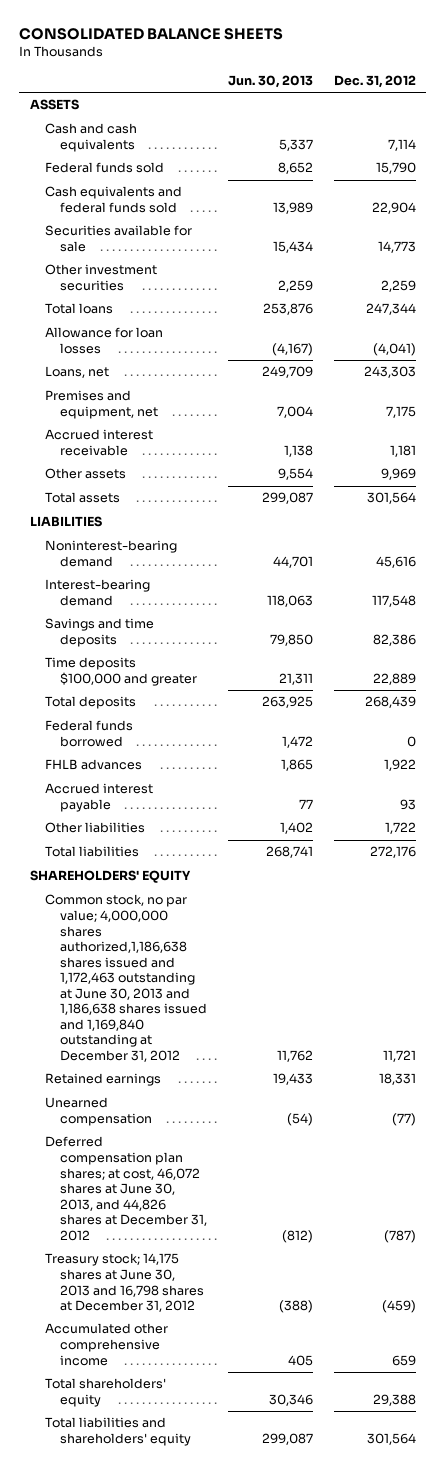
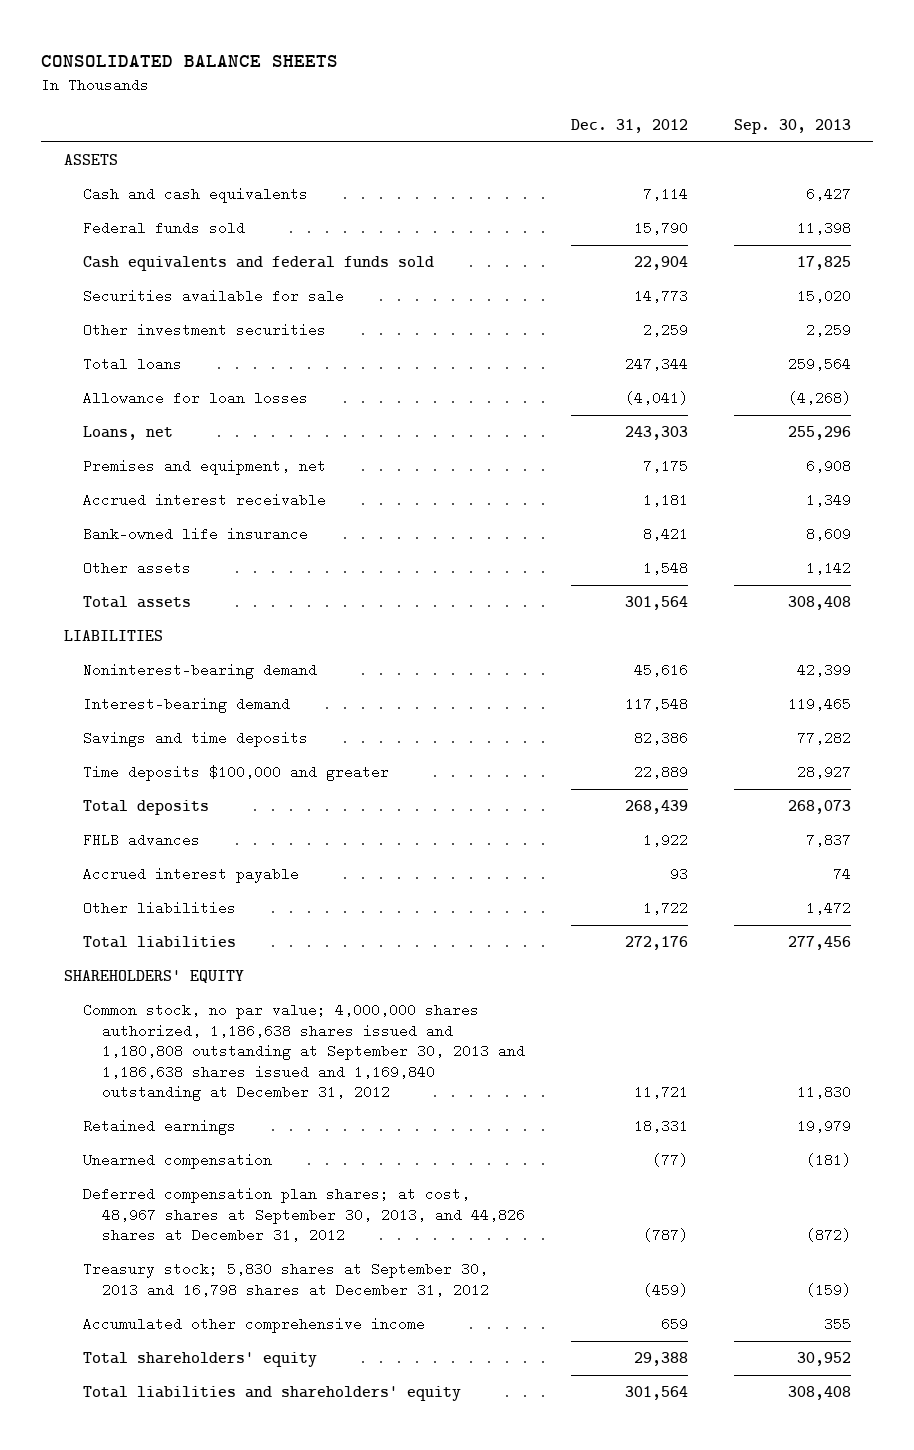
- | Jun. 30, 2013 | Dec. 31, 2012
+ | Dec. 31, 2012 | Sep. 30, 2013
- Other assets | 9,554 | 9,969
+ Bank-owned life insurance | 8,421 | 8,609
+ Other assets | 1,548 | 1,142
- Federal funds borrowed | 1,472 | 0
- Common stock, no par value; 4,000,000 shares authorized,1,186,638 shares issued and 1,172,463 outstanding at June 30, 2013 and 1,186,638 shares issued and 1,169,840 outstanding at December 31, 2012 | 11,762 | 11,721
+ Common stock, no par value; 4,000,000 shares authorized, 1,186,638 shares issued and 1,180,808 outstanding at September 30, 2013 and 1,186,638 shares issued and 1,169,840 outstanding at December 31, 2012 | 11,721 | 11,830
- Deferred compensation plan shares; at cost, 46,072 shares at June 30, 2013, and 44,826 shares at December 31, 2012 | (812) | (787)
- Treasury stock; 14,175 shares at June 30, 2013 and 16,798 shares at December 31, 2012 | (388) | (459)
+ Deferred compensation plan shares; at cost, 48,967 shares at September 30, 2013, and 44,826 shares at December 31, 2012 | (787) | (872)
+ Treasury stock; 5,830 shares at September 30, 2013 and 16,798 shares at December 31, 2012 | (459) | (159)

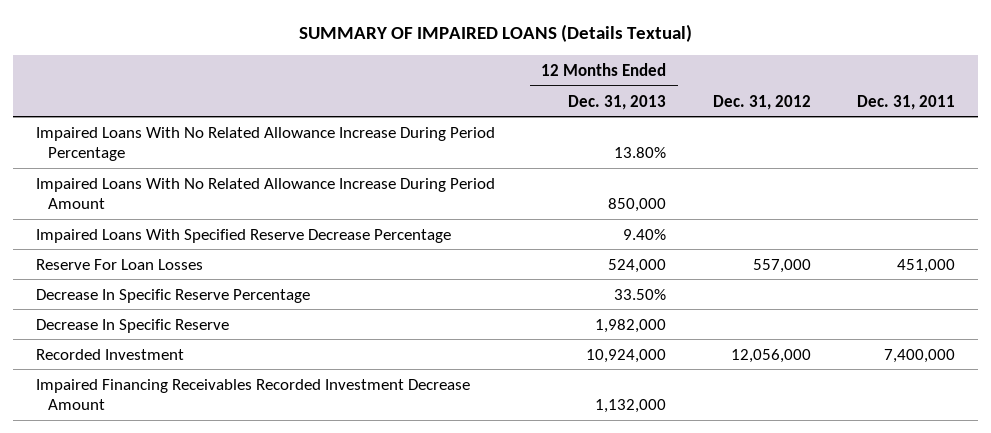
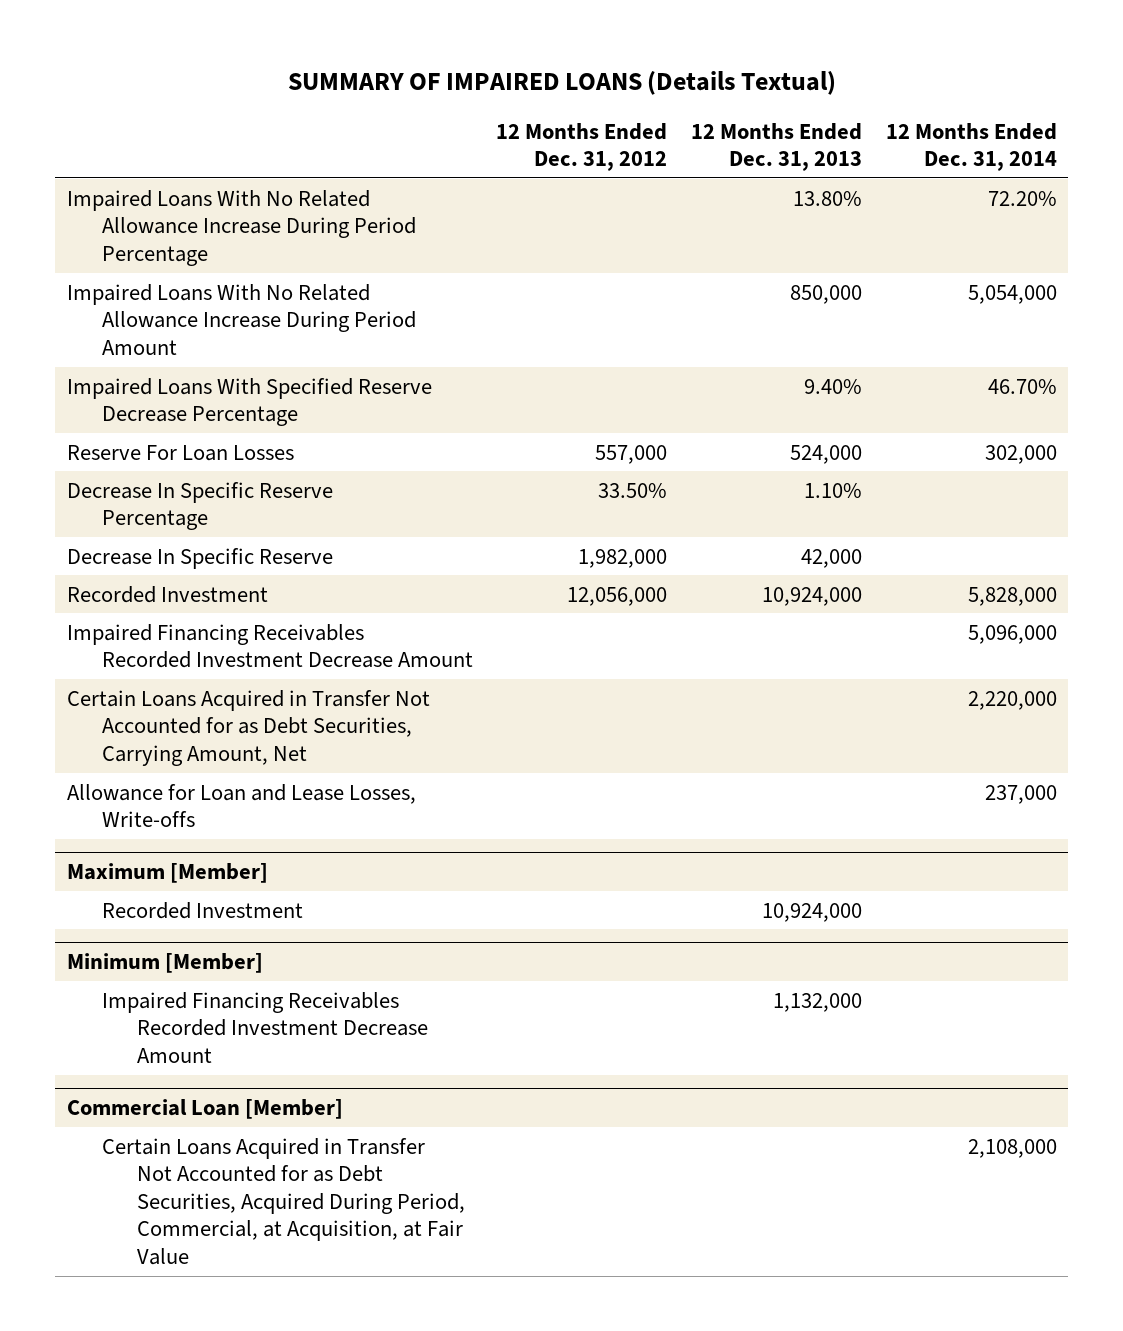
- | 12 Months Ended Dec. 31, 2013 | Dec. 31, 2012 | Dec. 31, 2011
+ | 12 Months Ended Dec. 31, 2012 | 12 Months Ended Dec. 31, 2013 | 12 Months Ended Dec. 31, 2014
- Decrease In Specific Reserve Percentage | 33.50% | |
- Decrease In Specific Reserve | 1,982,000 | |
+ Decrease In Specific Reserve Percentage | 33.50% | 1.10% |
+ Decrease In Specific Reserve | 1,982,000 | 42,000 |
+ Impaired Financing Receivables Recorded Investment Decrease Amount | | | 5,096,000
+ Certain Loans Acquired in Transfer Not Accounted for as Debt Securities, Carrying Amount, Net | | | 2,220,000
+ Allowance for Loan and Lease Losses, Write-offs | | | 237,000
+ Maximum [Member]
+ Recorded Investment | | 10,924,000 |
+ Minimum [Member]
+ Commercial Loan [Member]
+ Certain Loans Acquired in Transfer Not Accounted for as Debt Securities, Acquired During Period, Commercial, at Acquisition, at Fair Value | | | 2,108,000

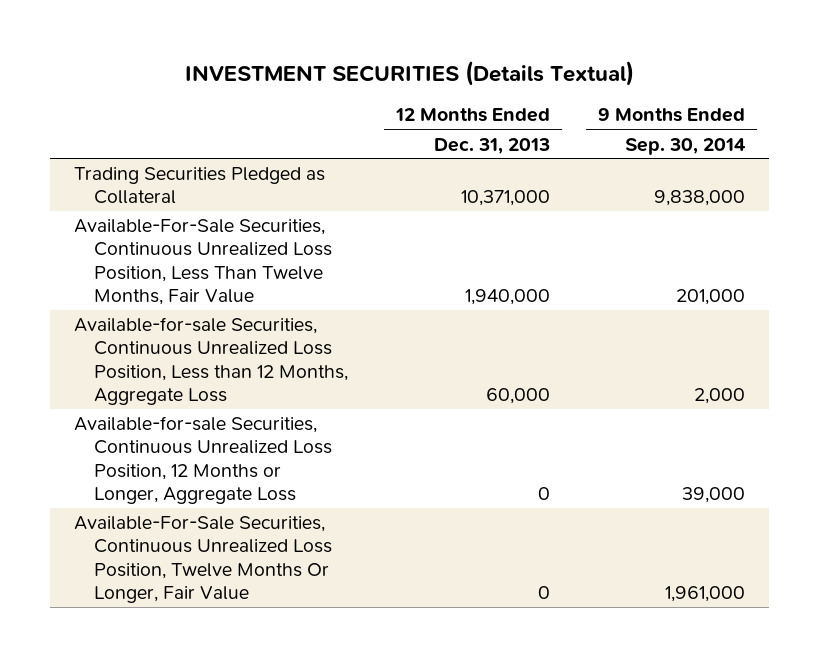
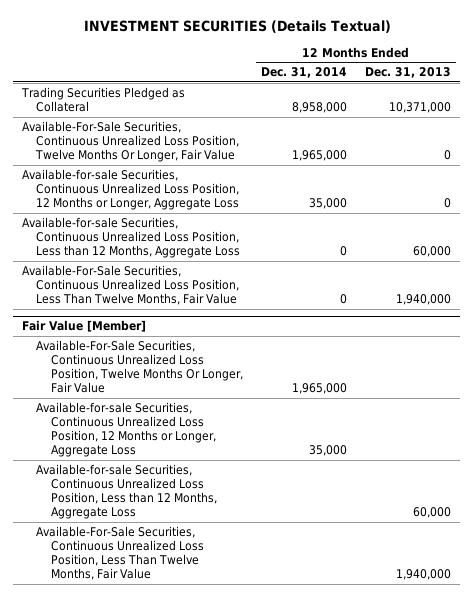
- | 12 Months Ended Dec. 31, 2013 | 9 Months Ended Sep. 30, 2014
+ | 12 Months Ended Dec. 31, 2014 | 12 Months Ended Dec. 31, 2013
moved up: Available-For-Sale Securities, Continuous Unrealized Loss Position, Twelve Months Or Longer, Fair Value | 1,965,000 | 0
moved up: Available-for-sale Securities, Continuous Unrealized Loss Position, 12 Months or Longer, Aggregate Loss | 35,000 | 0
+ Available-for-sale Securities, Continuous Unrealized Loss Position, Less than 12 Months, Aggregate Loss | 0 | 60,000
+ Fair Value [Member]
+ Available-For-Sale Securities, Continuous Unrealized Loss Position, Twelve Months Or Longer, Fair Value | 1,965,000 |
+ Available-for-sale Securities, Continuous Unrealized Loss Position, 12 Months or Longer, Aggregate Loss | 35,000 |
+ Available-For-Sale Securities, Continuous Unrealized Loss Position, Less Than Twelve Months, Fair Value | | 1,940,000

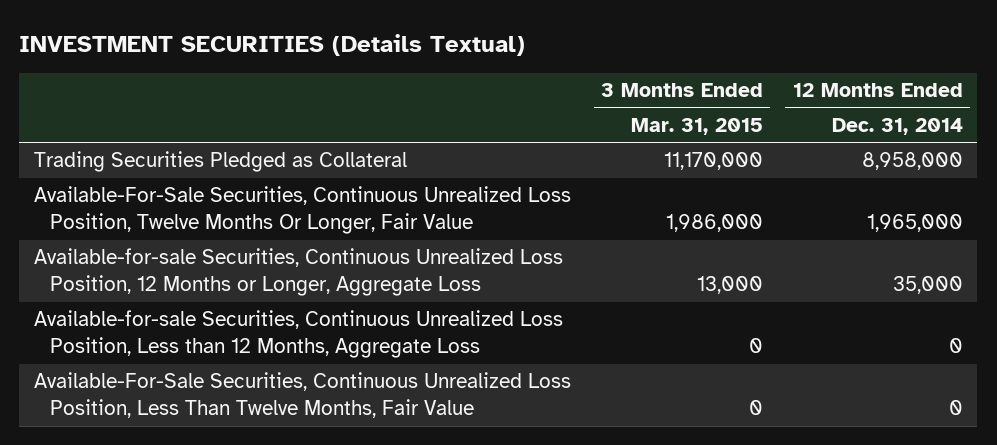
- | 12 Months Ended Dec. 31, 2014 | 12 Months Ended Dec. 31, 2013
+ | 3 Months Ended Mar. 31, 2015 | 12 Months Ended Dec. 31, 2014
- Fair Value [Member]
- Available-For-Sale Securities, Continuous Unrealized Loss Position, Twelve Months Or Longer, Fair Value | 1,965,000 |
- Available-for-sale Securities, Continuous Unrealized Loss Position, 12 Months or Longer, Aggregate Loss | 35,000 |
- Available-for-sale Securities, Continuous Unrealized Loss Position, Less than 12 Months, Aggregate Loss | | 60,000
- Available-For-Sale Securities, Continuous Unrealized Loss Position, Less Than Twelve Months, Fair Value | | 1,940,000

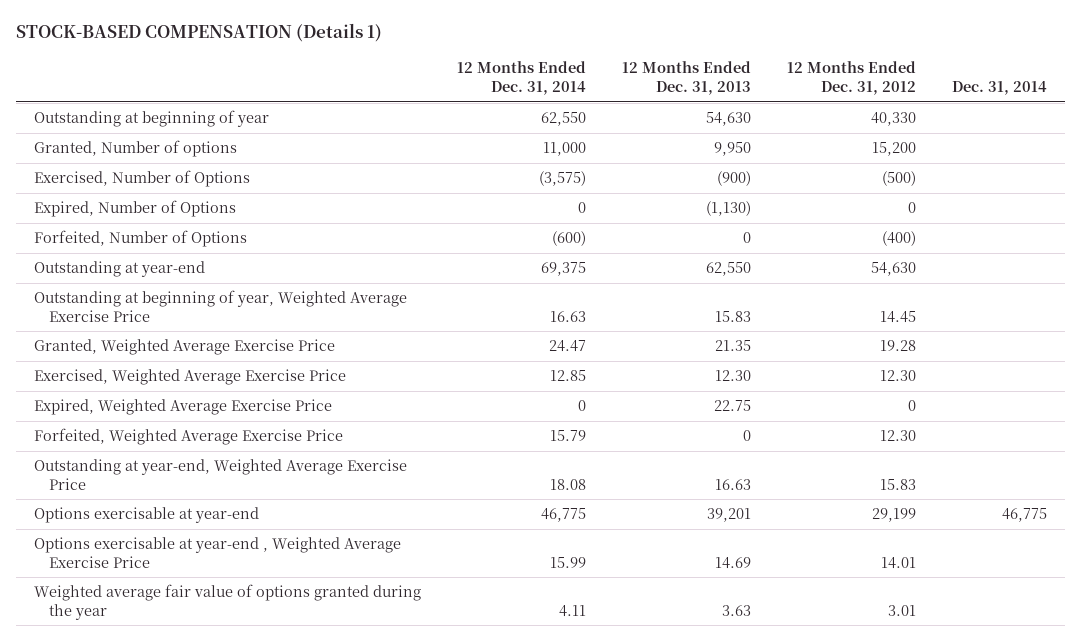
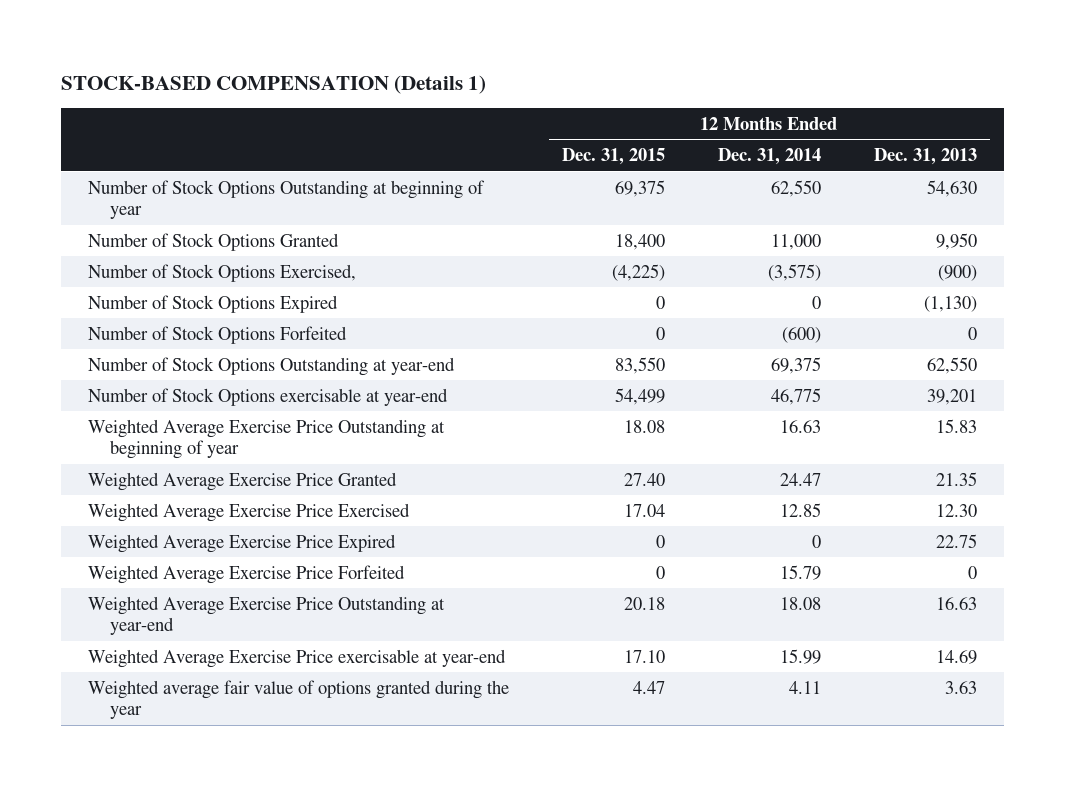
- | 12 Months Ended Dec. 31, 2014 | 12 Months Ended Dec. 31, 2013 | 12 Months Ended Dec. 31, 2012 | Dec. 31, 2014
+ | 12 Months Ended Dec. 31, 2015 | 12 Months Ended Dec. 31, 2014 | 12 Months Ended Dec. 31, 2013
- Outstanding at beginning of year | 62,550 | 54,630 | 40,330 |
- Granted, Number of options | 11,000 | 9,950 | 15,200 |
- Exercised, Number of Options | (3,575) | (900) | (500) |
- Expired, Number of Options | 0 | (1,130) | 0 |
- Forfeited, Number of Options | (600) | 0 | (400) |
- Outstanding at year-end | 69,375 | 62,550 | 54,630 |
- Outstanding at beginning of year, Weighted Average Exercise Price | 16.63 | 15.83 | 14.45 |
- Granted, Weighted Average Exercise Price | 24.47 | 21.35 | 19.28 |
- Exercised, Weighted Average Exercise Price | 12.85 | 12.30 | 12.30 |
- Expired, Weighted Average Exercise Price | 0 | 22.75 | 0 |
- Forfeited, Weighted Average Exercise Price | 15.79 | 0 | 12.30 |
- Outstanding at year-end, Weighted Average Exercise Price | 18.08 | 16.63 | 15.83 |
- Options exercisable at year-end | 46,775 | 39,201 | 29,199 | 46,775
- Options exercisable at year-end , Weighted Average Exercise Price | 15.99 | 14.69 | 14.01 |
+ Number of Stock Options Outstanding at beginning of year | 69,375 | 62,550 | 54,630
+ Number of Stock Options Granted | 18,400 | 11,000 | 9,950
+ Number of Stock Options Exercised, | (4,225) | (3,575) | (900)
+ Number of Stock Options Expired | 0 | 0 | (1,130)
+ Number of Stock Options Forfeited | 0 | (600) | 0
+ Number of Stock Options Outstanding at year-end | 83,550 | 69,375 | 62,550
+ Number of Stock Options exercisable at year-end | 54,499 | 46,775 | 39,201
+ Weighted Average Exercise Price Outstanding at beginning of year | 18.08 | 16.63 | 15.83
+ Weighted Average Exercise Price Granted | 27.40 | 24.47 | 21.35
+ Weighted Average Exercise Price Exercised | 17.04 | 12.85 | 12.30
+ Weighted Average Exercise Price Expired | 0 | 0 | 22.75
+ Weighted Average Exercise Price Forfeited | 0 | 15.79 | 0
+ Weighted Average Exercise Price Outstanding at year-end | 20.18 | 18.08 | 16.63
+ Weighted Average Exercise Price exercisable at year-end | 17.10 | 15.99 | 14.69

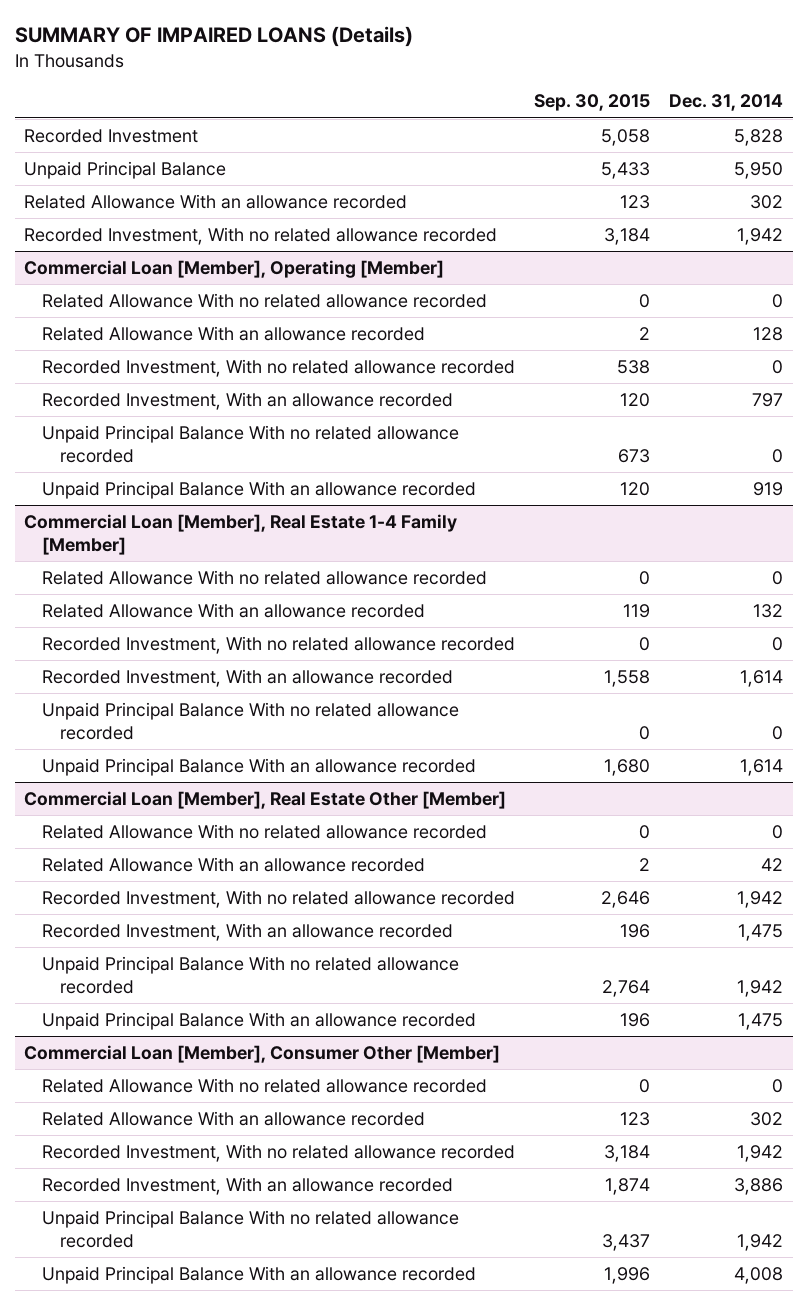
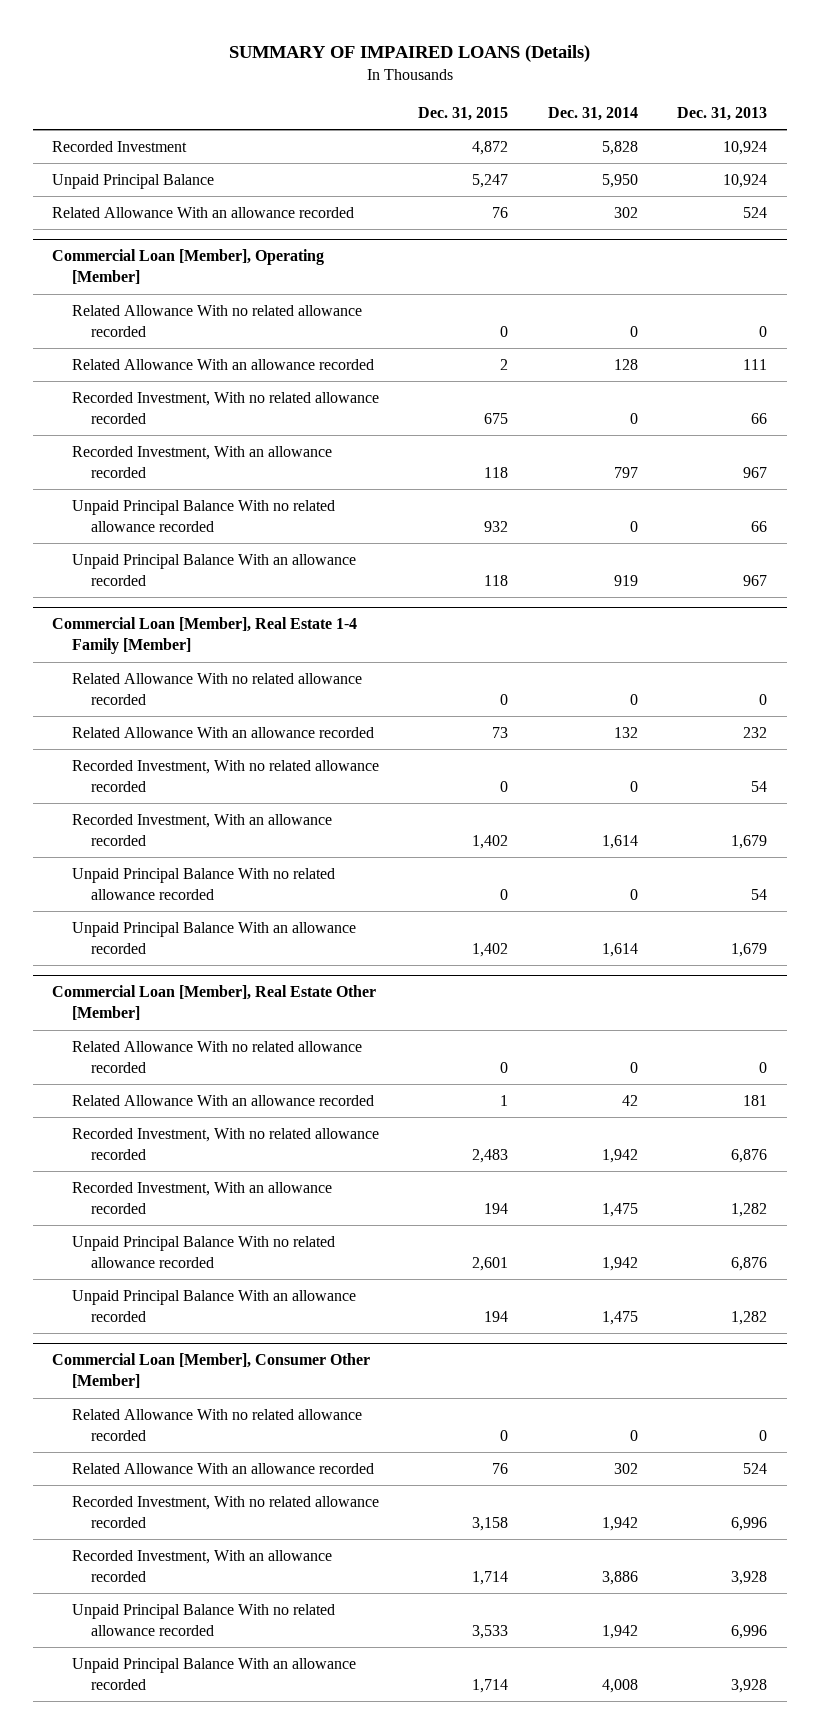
- | Sep. 30, 2015 | Dec. 31, 2014
+ | Dec. 31, 2015 | Dec. 31, 2014 | Dec. 31, 2013
- Recorded Investment, With no related allowance recorded | 3,184 | 1,942

